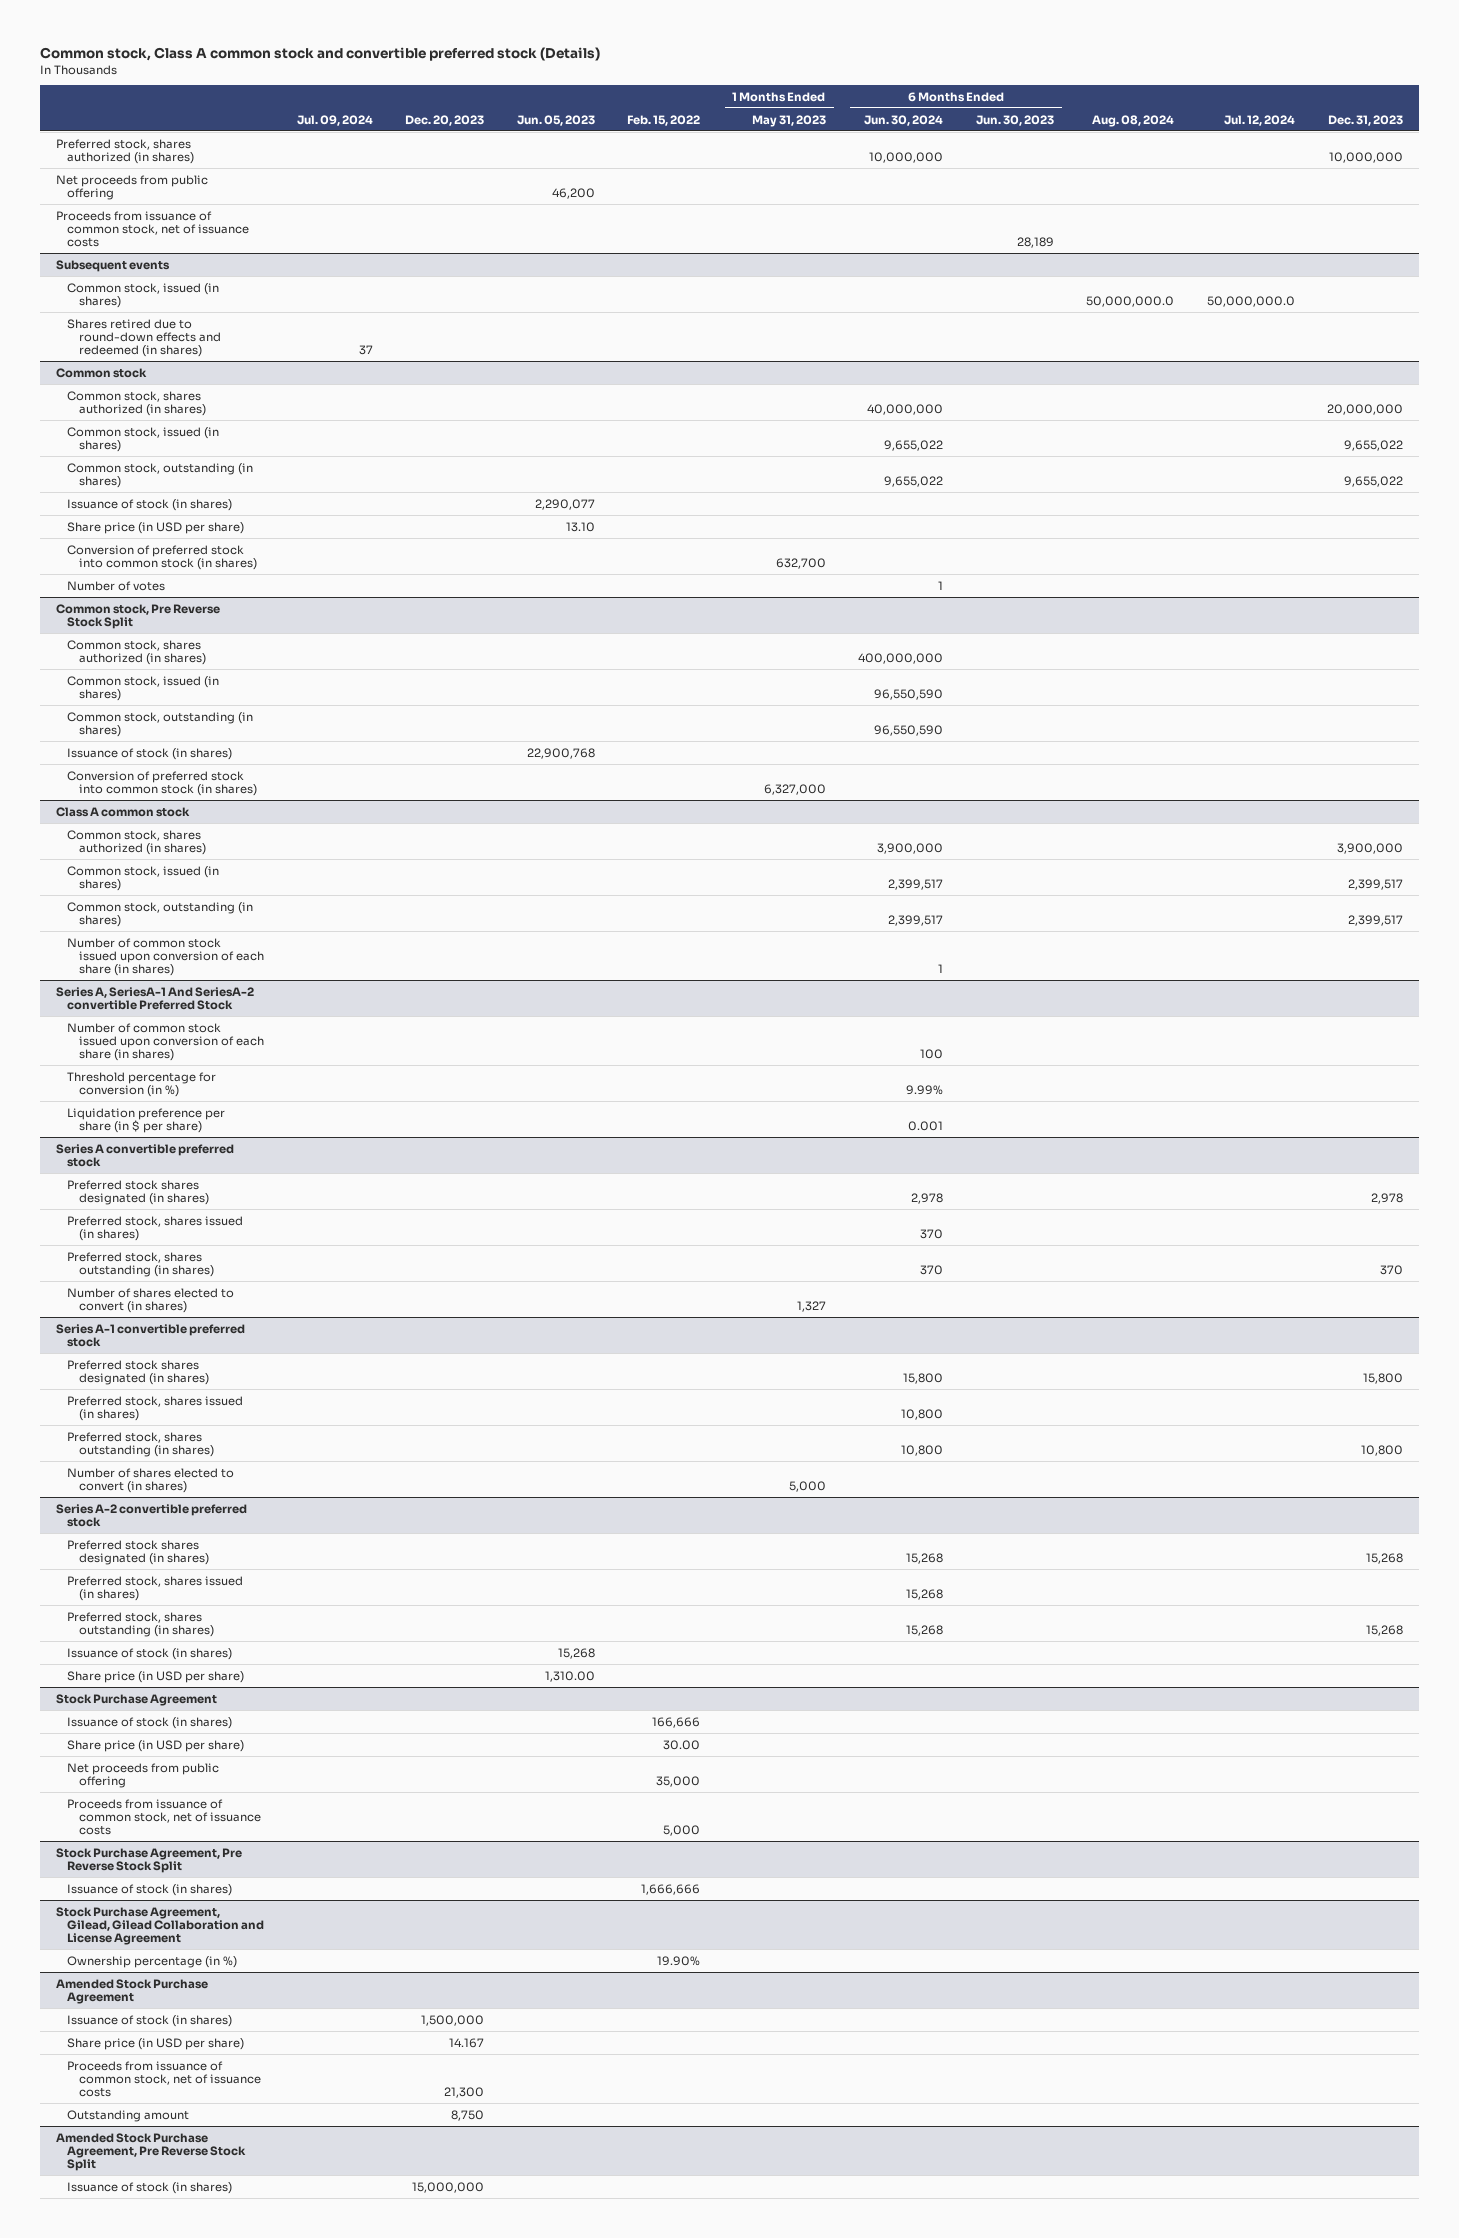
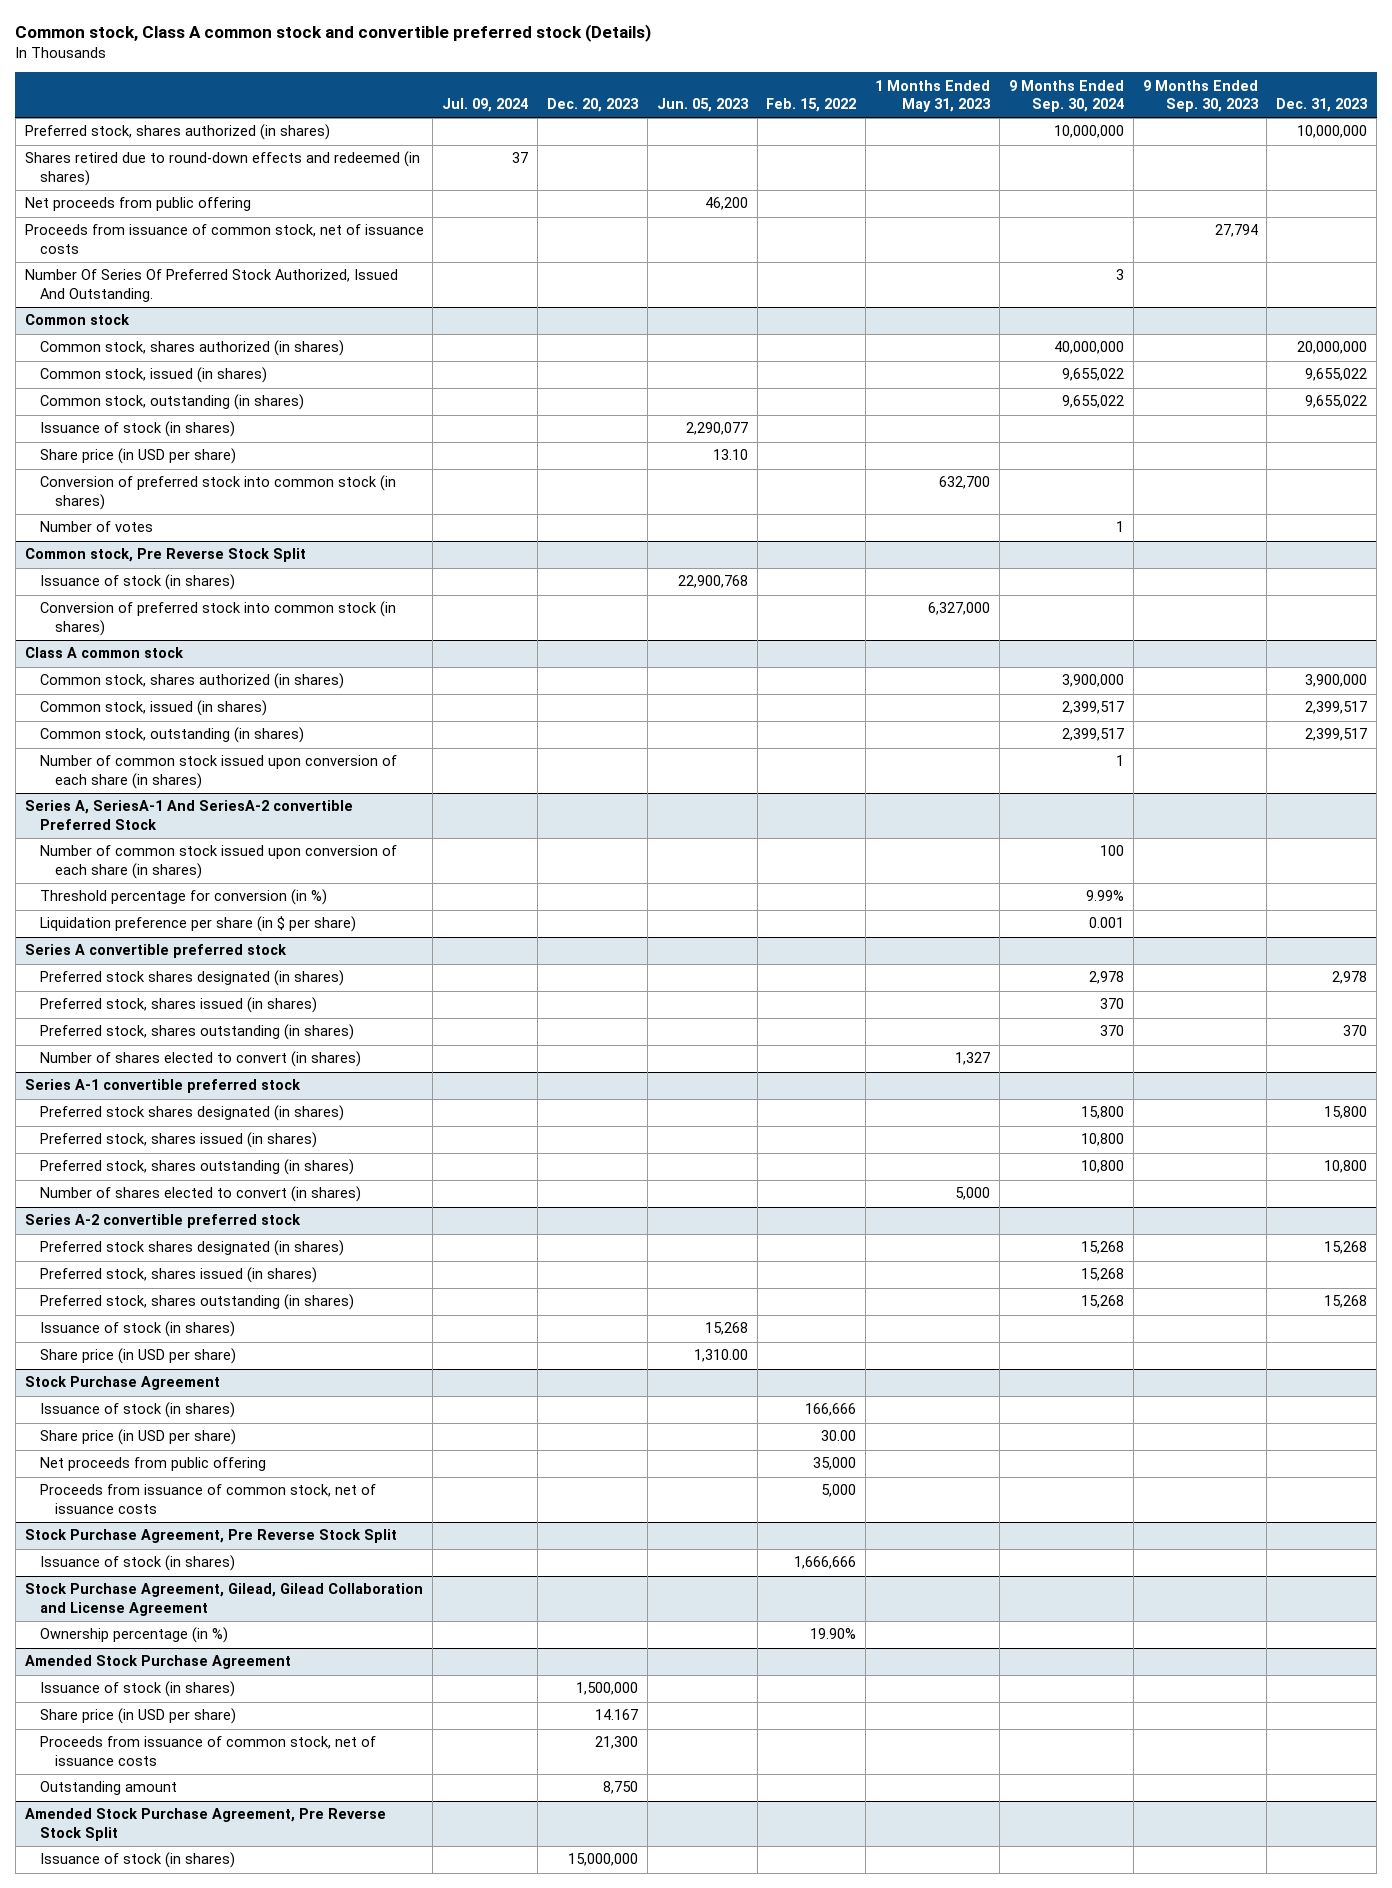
- | Jul. 09, 2024 | Dec. 20, 2023 | Jun. 05, 2023 | Feb. 15, 2022 | 1 Months Ended May 31, 2023 | 6 Months Ended Jun. 30, 2024 | 6 Months Ended Jun. 30, 2023 | Aug. 08, 2024 | Jul. 12, 2024 | Dec. 31, 2023
+ | Jul. 09, 2024 | Dec. 20, 2023 | Jun. 05, 2023 | Feb. 15, 2022 | 1 Months Ended May 31, 2023 | 9 Months Ended Sep. 30, 2024 | 9 Months Ended Sep. 30, 2023 | Dec. 31, 2023
+ Shares retired due to round-down effects and redeemed (in shares) | 37 | | | | | | |
- Subsequent events
- Common stock, issued (in shares) | | | | | | | | 50,000,000.0 | 50,000,000.0 |
- Shares retired due to round-down effects and redeemed (in shares) | 37 | | | | | | | | |
+ Number Of Series Of Preferred Stock Authorized, Issued And Outstanding. | | | | | | 3 | |
@ Common stock, Pre Reverse Stock Split
- Common stock, shares authorized (in shares) | | | | | | 400,000,000 | | | |
- Common stock, issued (in shares) | | | | | | 96,550,590 | | | |
- Common stock, outstanding (in shares) | | | | | | 96,550,590 | | | |

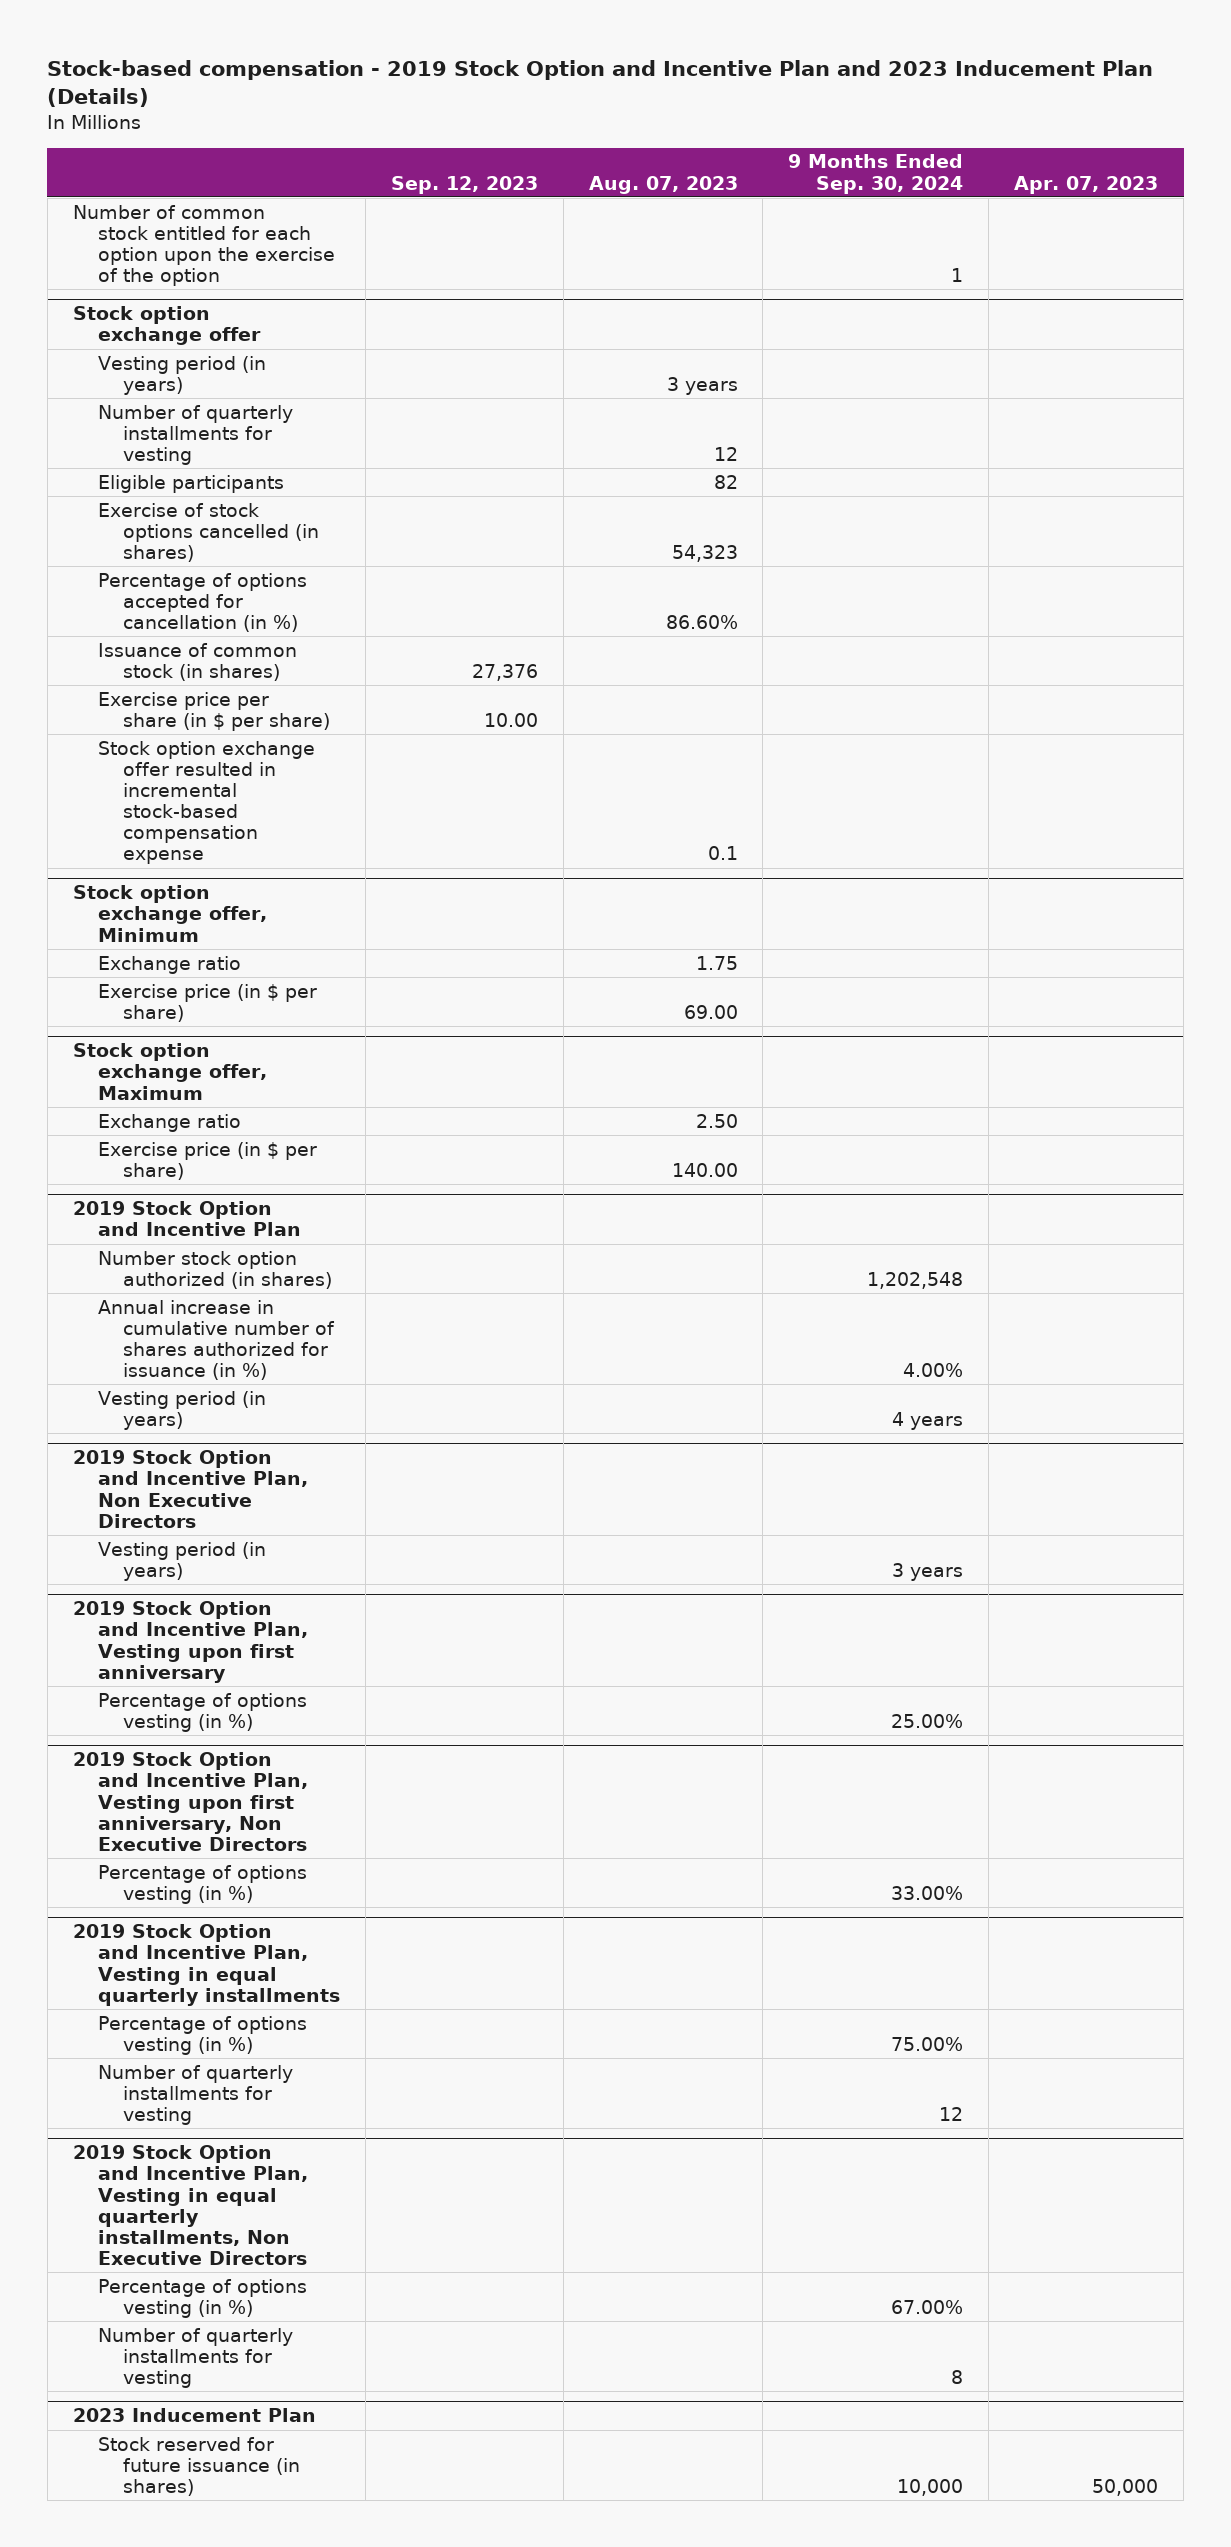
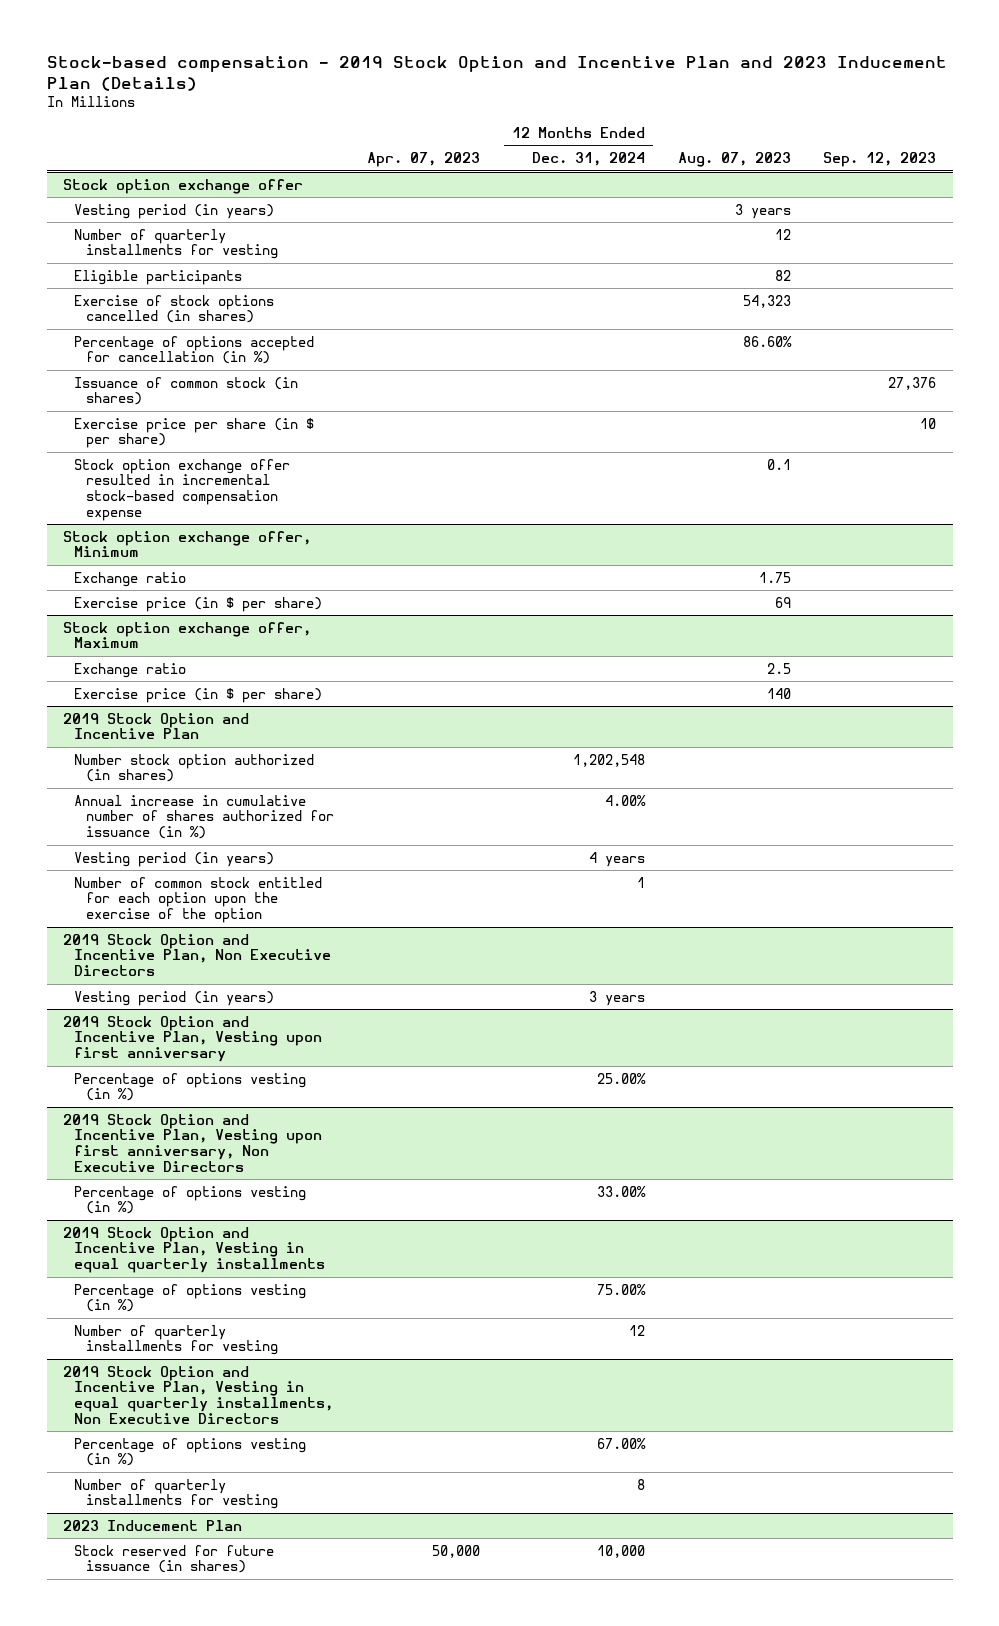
- | Sep. 12, 2023 | Aug. 07, 2023 | 9 Months Ended Sep. 30, 2024 | Apr. 07, 2023
+ | Apr. 07, 2023 | 12 Months Ended Dec. 31, 2024 | Aug. 07, 2023 | Sep. 12, 2023
- Number of common stock entitled for each option upon the exercise of the option | | | 1 |
@ Stock option exchange offer
- Exercise price per share (in $ per share) | 10.00 | | |
+ Exercise price per share (in $ per share) | | | | 10
@ Stock option exchange offer, Minimum
- Exercise price (in $ per share) | | 69.00 | |
+ Exercise price (in $ per share) | | | 69 |
@ Stock option exchange offer, Maximum
- Exchange ratio | | 2.50 | |
- Exercise price (in $ per share) | | 140.00 | |
+ Exchange ratio | | | 2.5 |
+ Exercise price (in $ per share) | | | 140 |
@ 2019 Stock Option and Incentive Plan
+ Number of common stock entitled for each option upon the exercise of the option | | 1 | |

